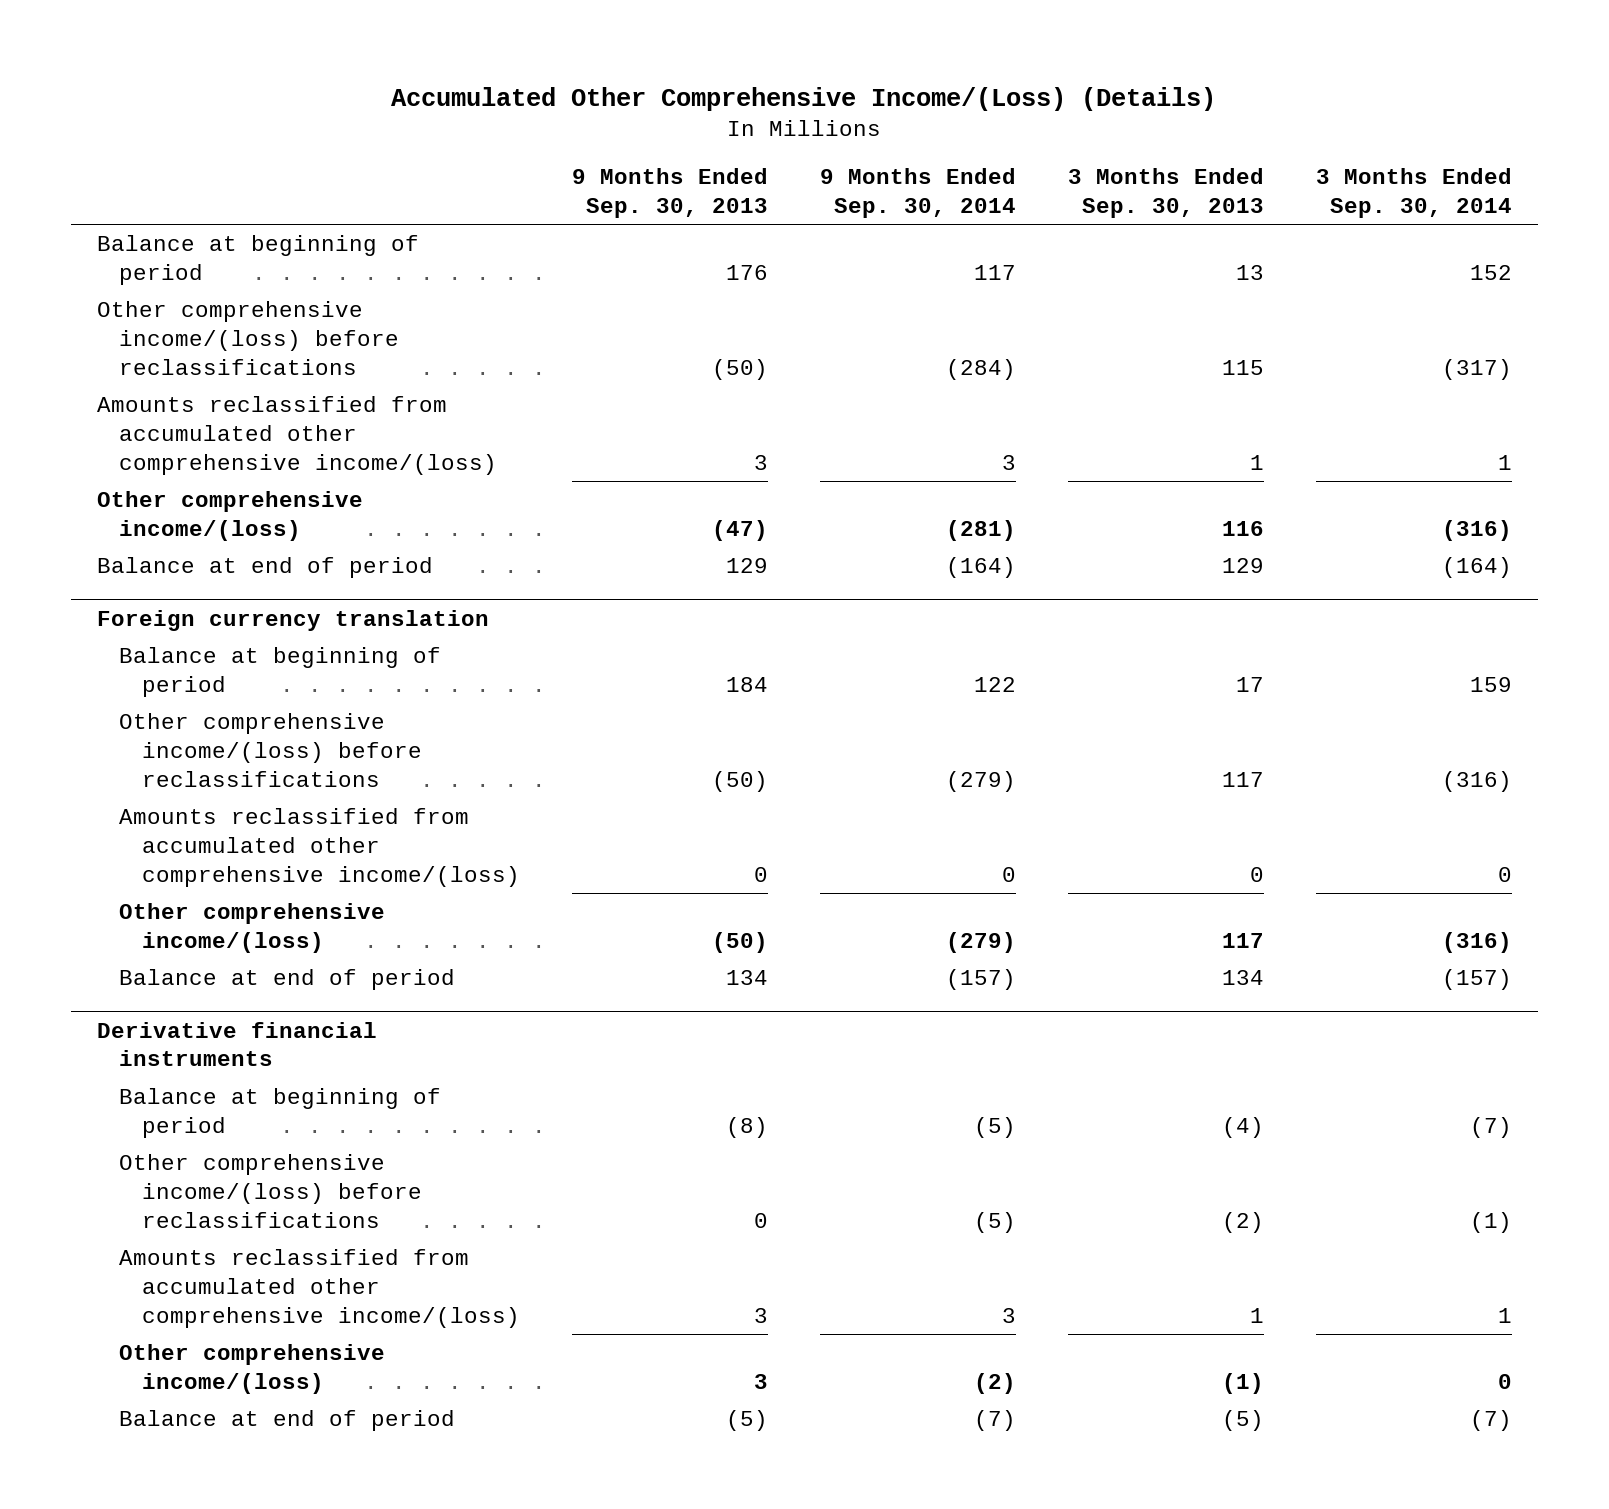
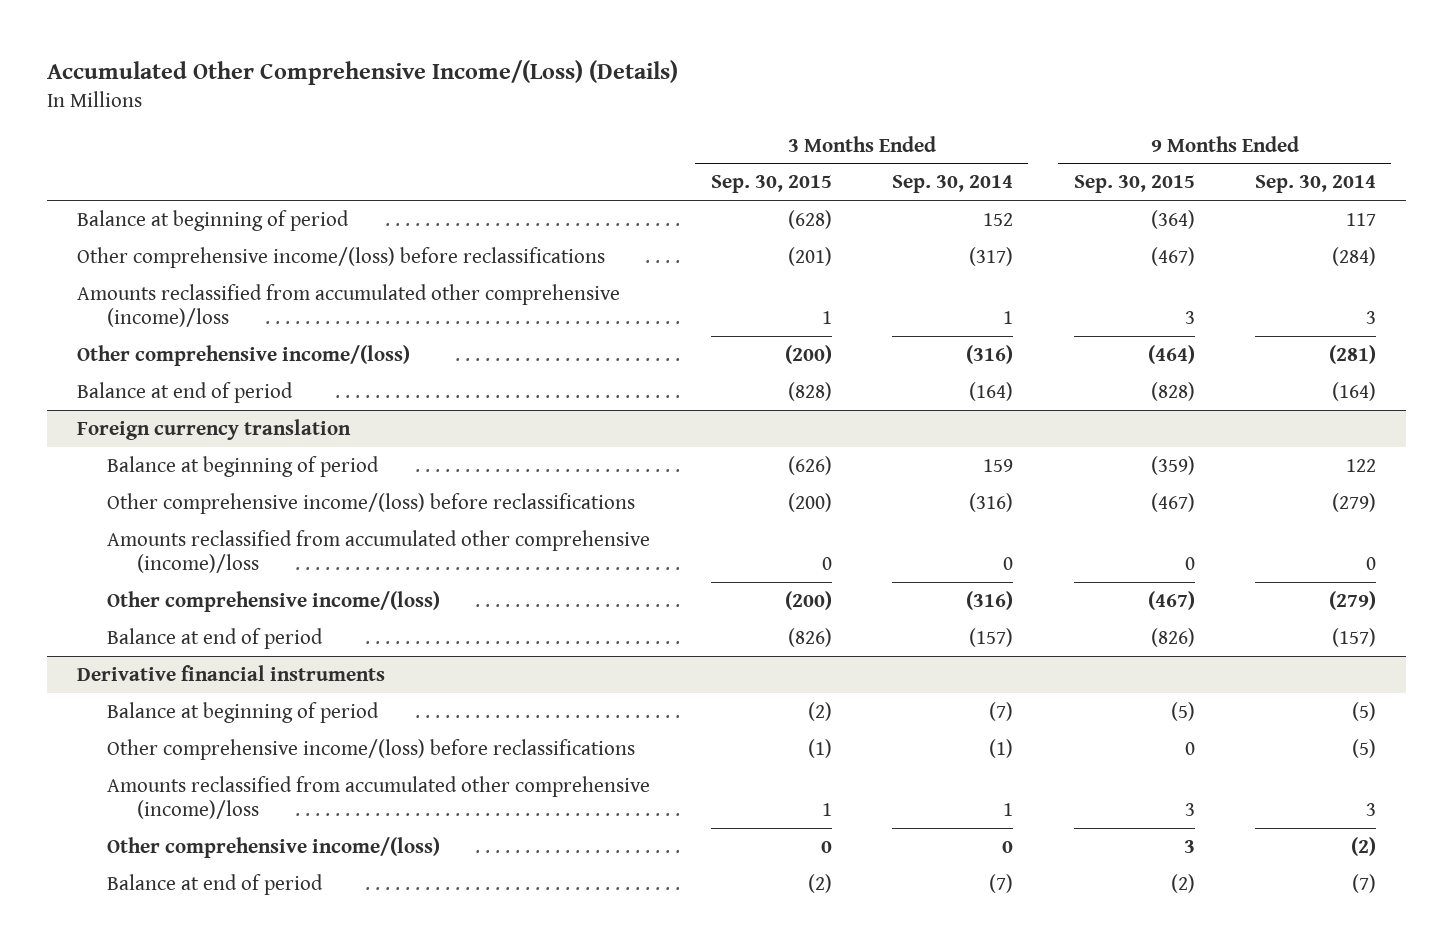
- | 9 Months Ended Sep. 30, 2013 | 9 Months Ended Sep. 30, 2014 | 3 Months Ended Sep. 30, 2013 | 3 Months Ended Sep. 30, 2014
+ | 3 Months Ended Sep. 30, 2015 | 3 Months Ended Sep. 30, 2014 | 9 Months Ended Sep. 30, 2015 | 9 Months Ended Sep. 30, 2014
- Amounts reclassified from accumulated other comprehensive income/(loss) | 3 | 3 | 1 | 1
+ Amounts reclassified from accumulated other comprehensive (income)/loss | 1 | 1 | 3 | 3
@ Foreign currency translation
- Amounts reclassified from accumulated other comprehensive income/(loss) | 0 | 0 | 0 | 0
+ Amounts reclassified from accumulated other comprehensive (income)/loss | 0 | 0 | 0 | 0
@ Derivative financial instruments
- Amounts reclassified from accumulated other comprehensive income/(loss) | 3 | 3 | 1 | 1
+ Amounts reclassified from accumulated other comprehensive (income)/loss | 1 | 1 | 3 | 3

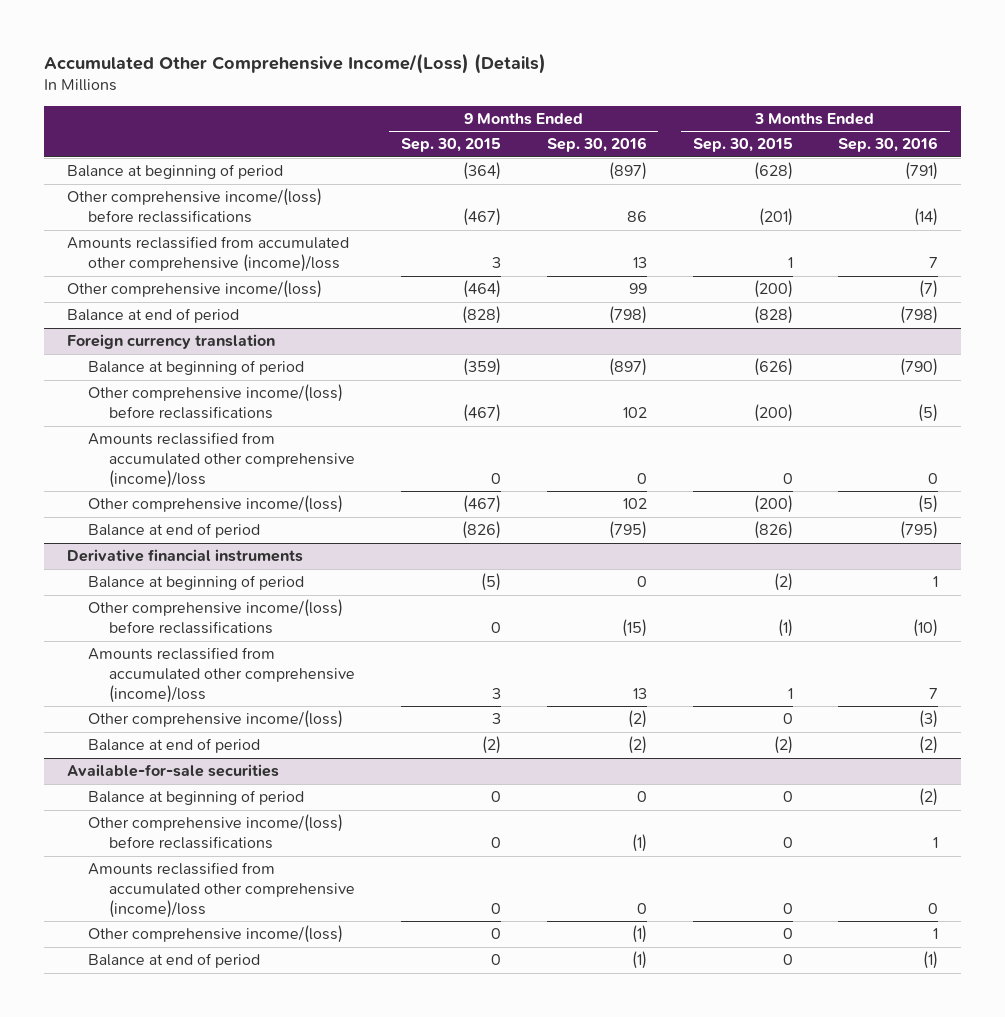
- | 3 Months Ended Sep. 30, 2015 | 3 Months Ended Sep. 30, 2014 | 9 Months Ended Sep. 30, 2015 | 9 Months Ended Sep. 30, 2014
+ | 9 Months Ended Sep. 30, 2015 | 9 Months Ended Sep. 30, 2016 | 3 Months Ended Sep. 30, 2015 | 3 Months Ended Sep. 30, 2016
+ Available-for-sale securities
+ Balance at beginning of period | 0 | 0 | 0 | (2)
+ Other comprehensive income/(loss) before reclassifications | 0 | (1) | 0 | 1
+ Amounts reclassified from accumulated other comprehensive (income)/loss | 0 | 0 | 0 | 0
+ Other comprehensive income/(loss) | 0 | (1) | 0 | 1
+ Balance at end of period | 0 | (1) | 0 | (1)

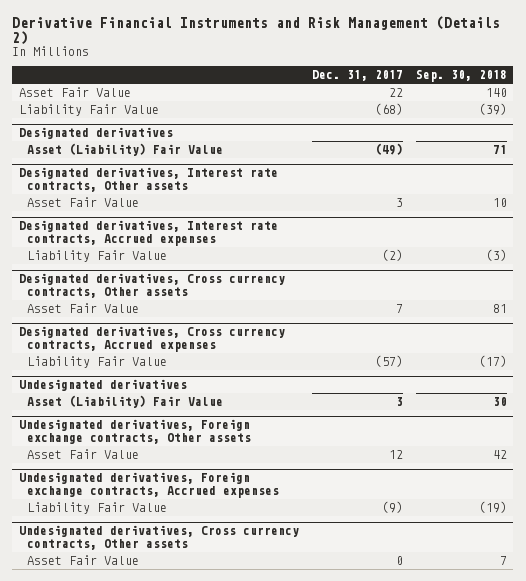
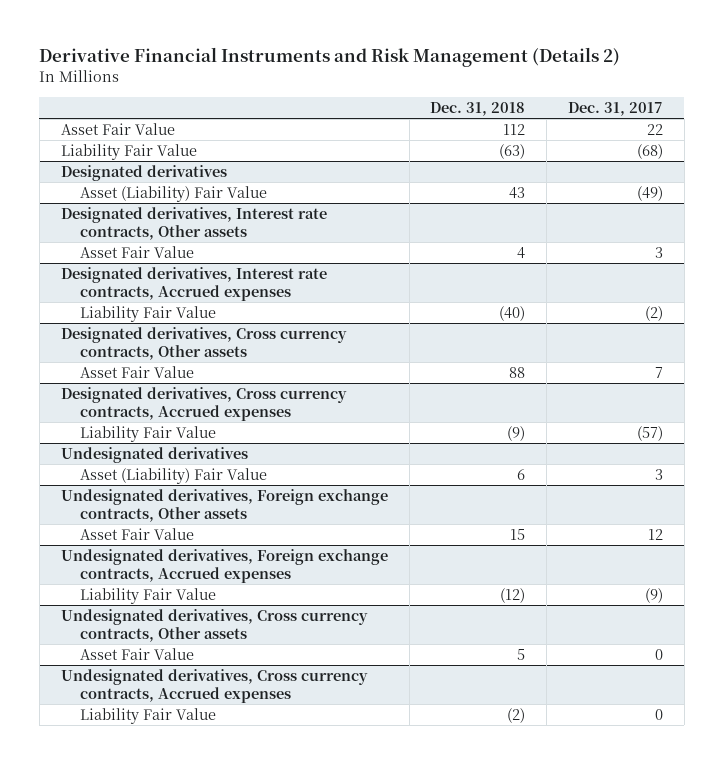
- | Dec. 31, 2017 | Sep. 30, 2018
+ | Dec. 31, 2018 | Dec. 31, 2017
+ Undesignated derivatives, Cross currency contracts, Accrued expenses
+ Liability Fair Value | (2) | 0

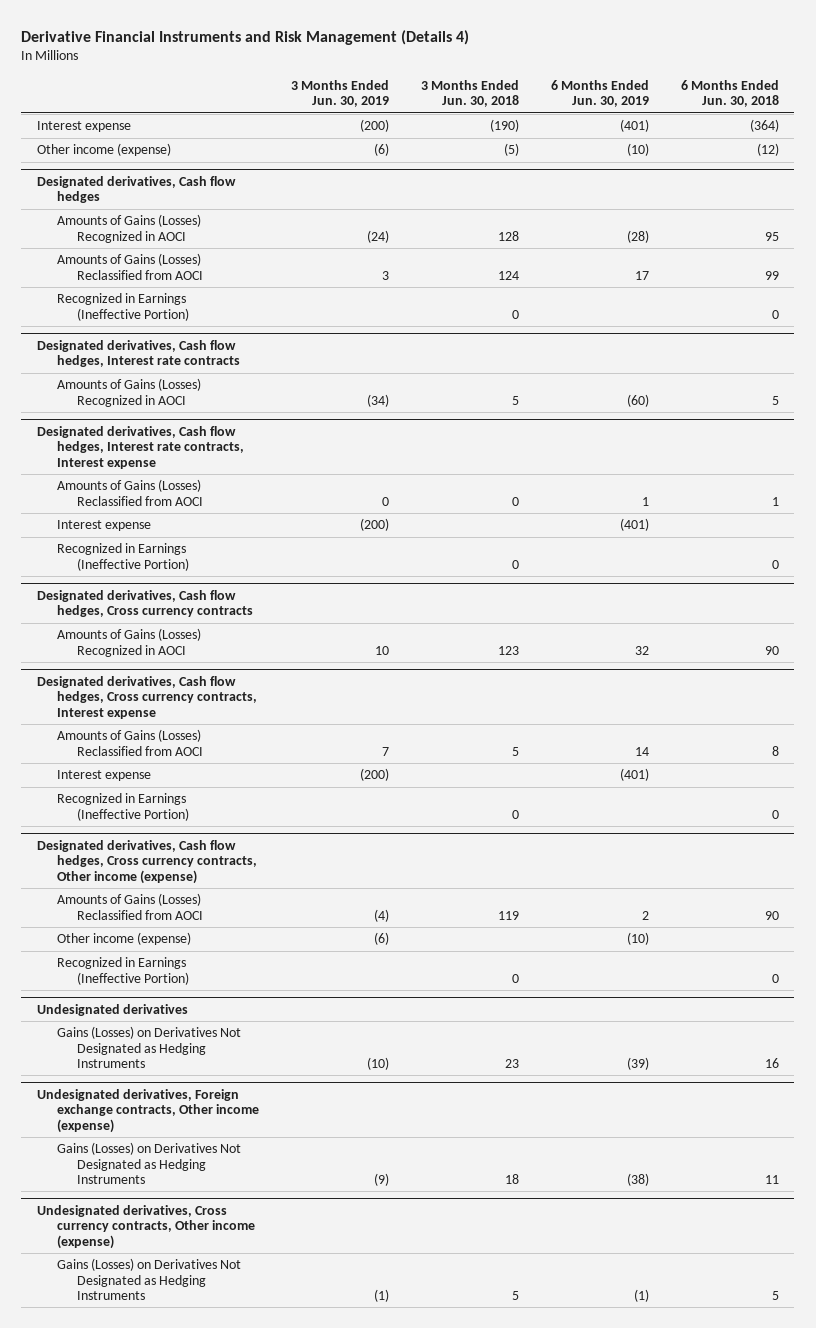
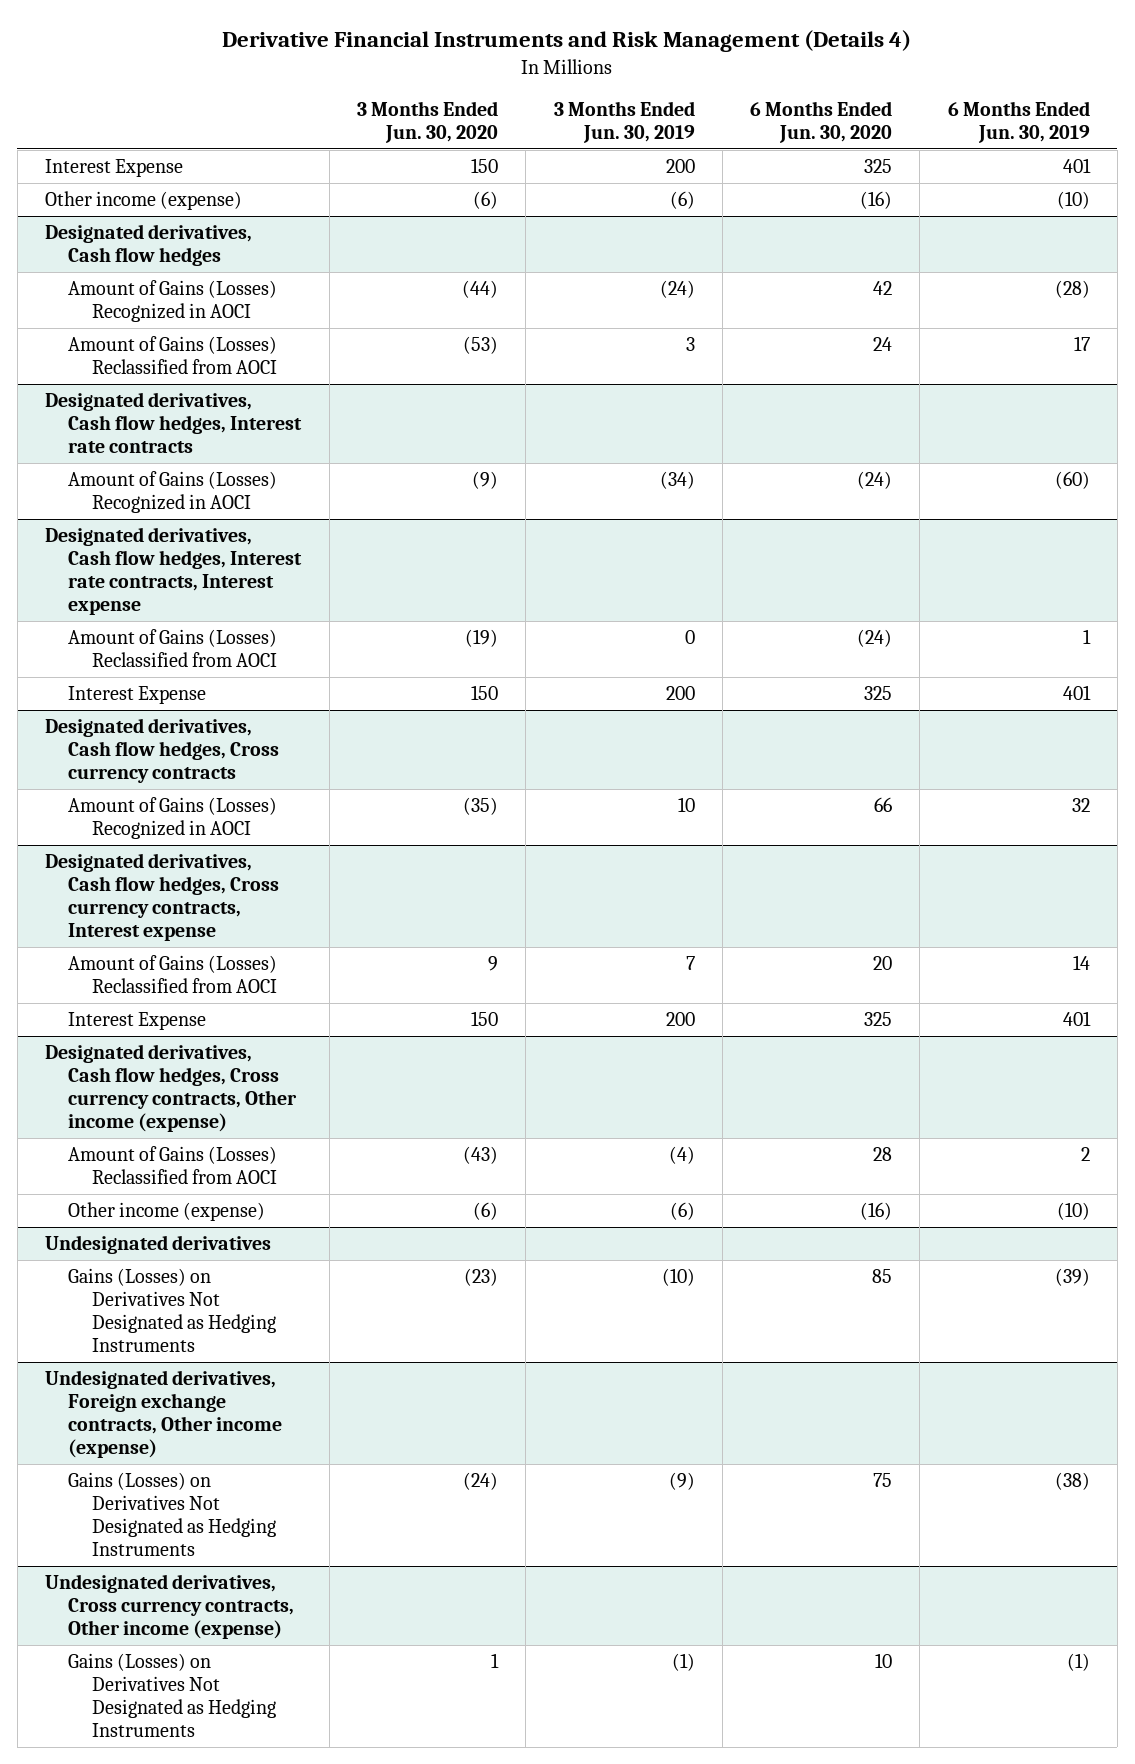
- | 3 Months Ended Jun. 30, 2019 | 3 Months Ended Jun. 30, 2018 | 6 Months Ended Jun. 30, 2019 | 6 Months Ended Jun. 30, 2018
+ | 3 Months Ended Jun. 30, 2020 | 3 Months Ended Jun. 30, 2019 | 6 Months Ended Jun. 30, 2020 | 6 Months Ended Jun. 30, 2019
- Interest expense | (200) | (190) | (401) | (364)
+ Interest Expense | 150 | 200 | 325 | 401
@ Designated derivatives, Cash flow hedges
- Amounts of Gains (Losses) Recognized in AOCI | (24) | 128 | (28) | 95
- Amounts of Gains (Losses) Reclassified from AOCI | 3 | 124 | 17 | 99
- Recognized in Earnings (Ineffective Portion) | | 0 | | 0
+ Amount of Gains (Losses) Recognized in AOCI | (44) | (24) | 42 | (28)
+ Amount of Gains (Losses) Reclassified from AOCI | (53) | 3 | 24 | 17
@ Designated derivatives, Cash flow hedges, Interest rate contracts
- Amounts of Gains (Losses) Recognized in AOCI | (34) | 5 | (60) | 5
+ Amount of Gains (Losses) Recognized in AOCI | (9) | (34) | (24) | (60)
@ Designated derivatives, Cash flow hedges, Interest rate contracts, Interest expense
- Amounts of Gains (Losses) Reclassified from AOCI | 0 | 0 | 1 | 1
- Interest expense | (200) | | (401) |
- Recognized in Earnings (Ineffective Portion) | | 0 | | 0
+ Amount of Gains (Losses) Reclassified from AOCI | (19) | 0 | (24) | 1
+ Interest Expense | 150 | 200 | 325 | 401
@ Designated derivatives, Cash flow hedges, Cross currency contracts
- Amounts of Gains (Losses) Recognized in AOCI | 10 | 123 | 32 | 90
+ Amount of Gains (Losses) Recognized in AOCI | (35) | 10 | 66 | 32
@ Designated derivatives, Cash flow hedges, Cross currency contracts, Interest expense
- Amounts of Gains (Losses) Reclassified from AOCI | 7 | 5 | 14 | 8
- Interest expense | (200) | | (401) |
- Recognized in Earnings (Ineffective Portion) | | 0 | | 0
+ Amount of Gains (Losses) Reclassified from AOCI | 9 | 7 | 20 | 14
+ Interest Expense | 150 | 200 | 325 | 401
@ Designated derivatives, Cash flow hedges, Cross currency contracts, Other income (expense)
- Amounts of Gains (Losses) Reclassified from AOCI | (4) | 119 | 2 | 90
+ Amount of Gains (Losses) Reclassified from AOCI | (43) | (4) | 28 | 2
- Recognized in Earnings (Ineffective Portion) | | 0 | | 0

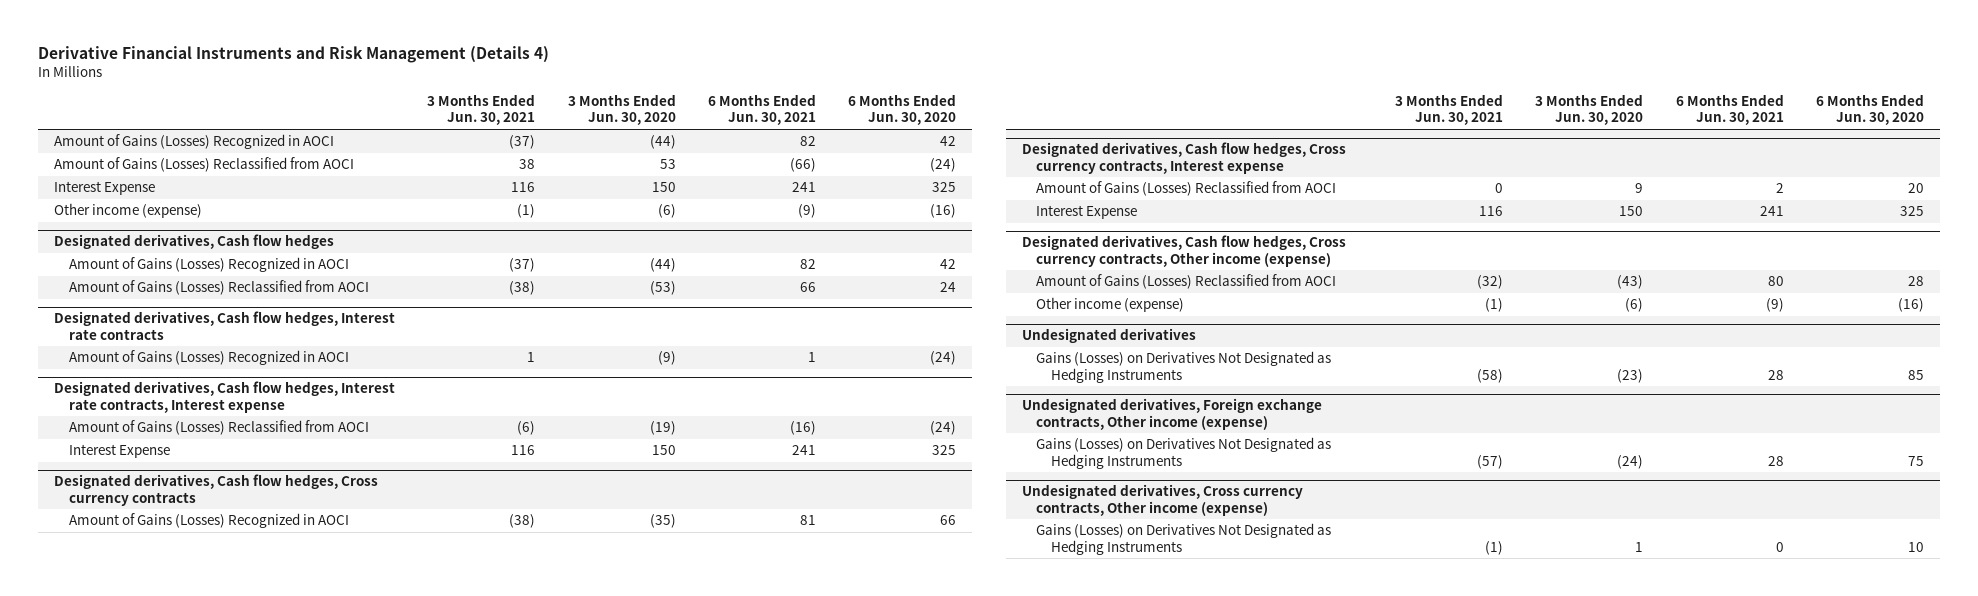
- | 3 Months Ended Jun. 30, 2020 | 3 Months Ended Jun. 30, 2019 | 6 Months Ended Jun. 30, 2020 | 6 Months Ended Jun. 30, 2019
+ | 3 Months Ended Jun. 30, 2021 | 3 Months Ended Jun. 30, 2020 | 6 Months Ended Jun. 30, 2021 | 6 Months Ended Jun. 30, 2020
+ Amount of Gains (Losses) Recognized in AOCI | (37) | (44) | 82 | 42
+ Amount of Gains (Losses) Reclassified from AOCI | 38 | 53 | (66) | (24)

